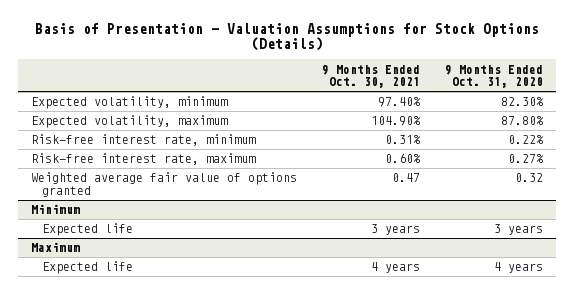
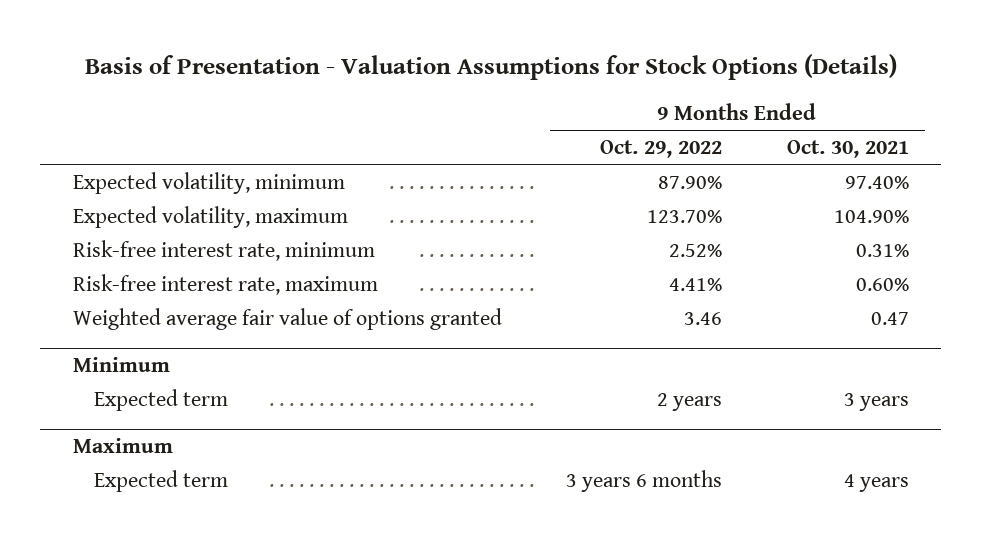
- | 9 Months Ended Oct. 30, 2021 | 9 Months Ended Oct. 31, 2020
+ | 9 Months Ended Oct. 29, 2022 | 9 Months Ended Oct. 30, 2021
@ Minimum
- Expected life | 3 years | 3 years
+ Expected term | 2 years | 3 years
@ Maximum
- Expected life | 4 years | 4 years
+ Expected term | 3 years 6 months | 4 years

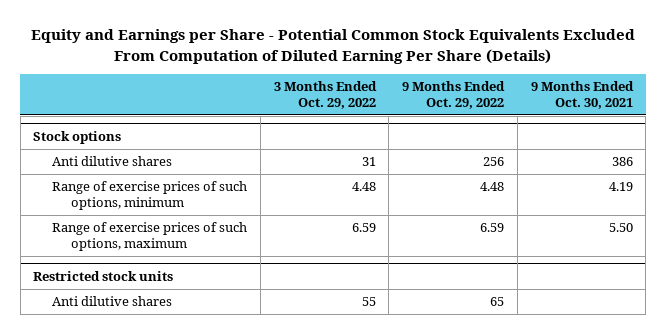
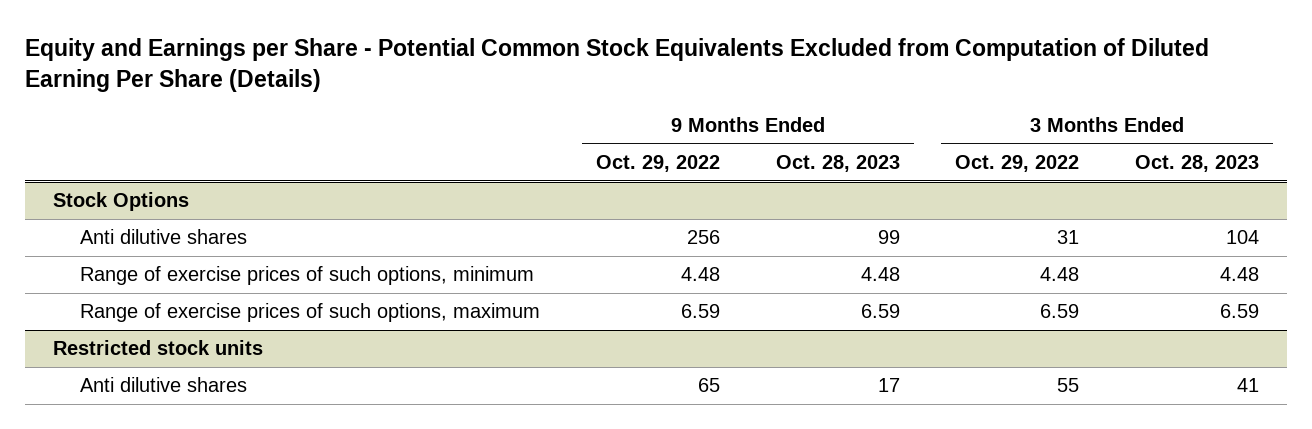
- Equity and Earnings per Share - Potential Common Stock Equivalents Excluded From Computation of Diluted Earning Per Share (Details)
+ Equity and Earnings per Share - Potential Common Stock Equivalents Excluded from Computation of Diluted Earning Per Share (Details)
- | 3 Months Ended Oct. 29, 2022 | 9 Months Ended Oct. 29, 2022 | 9 Months Ended Oct. 30, 2021
+ | 9 Months Ended Oct. 29, 2022 | 9 Months Ended Oct. 28, 2023 | 3 Months Ended Oct. 29, 2022 | 3 Months Ended Oct. 28, 2023
- Stock options
+ Stock Options

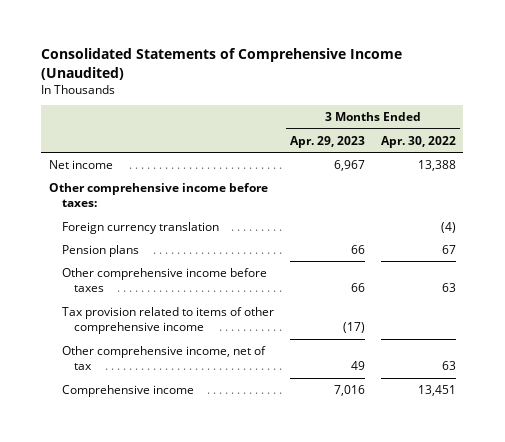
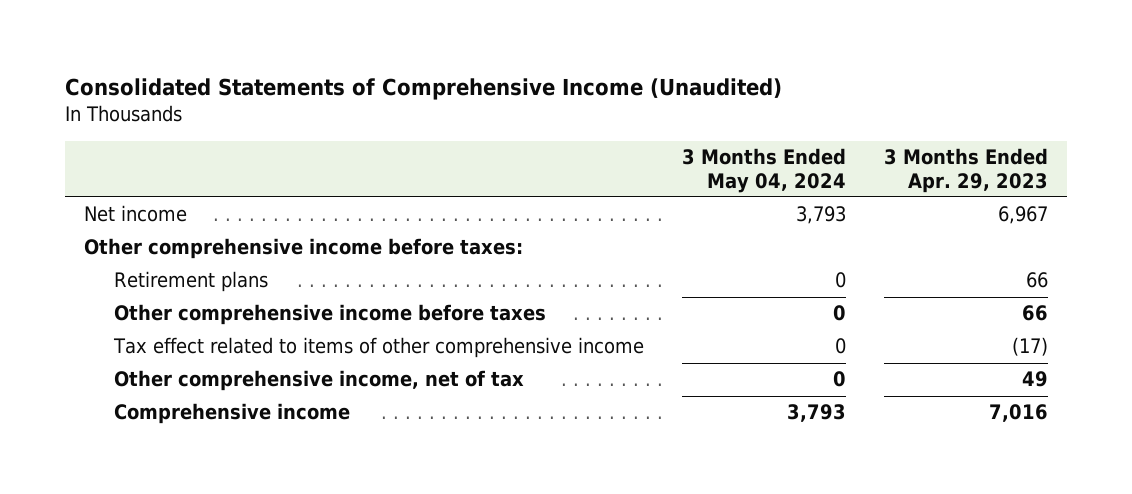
- | 3 Months Ended Apr. 29, 2023 | 3 Months Ended Apr. 30, 2022
+ | 3 Months Ended May 04, 2024 | 3 Months Ended Apr. 29, 2023
- Foreign currency translation | | (4)
- Pension plans | 66 | 67
+ Retirement plans | 0 | 66
- Tax provision related to items of other comprehensive income | (17) |
+ Tax effect related to items of other comprehensive income | 0 | (17)

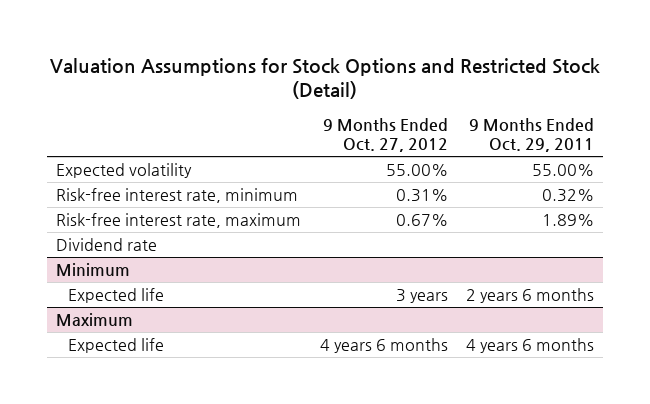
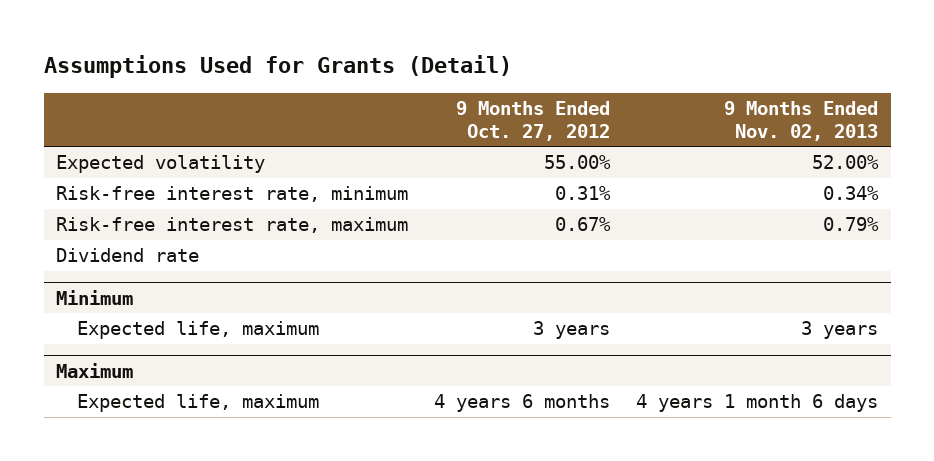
- Valuation Assumptions for Stock Options and Restricted Stock (Detail)
+ Assumptions Used for Grants (Detail)
- | 9 Months Ended Oct. 27, 2012 | 9 Months Ended Oct. 29, 2011
+ | 9 Months Ended Oct. 27, 2012 | 9 Months Ended Nov. 02, 2013
@ Minimum
- Expected life | 3 years | 2 years 6 months
+ Expected life, maximum | 3 years | 3 years
@ Maximum
- Expected life | 4 years 6 months | 4 years 6 months
+ Expected life, maximum | 4 years 6 months | 4 years 1 month 6 days

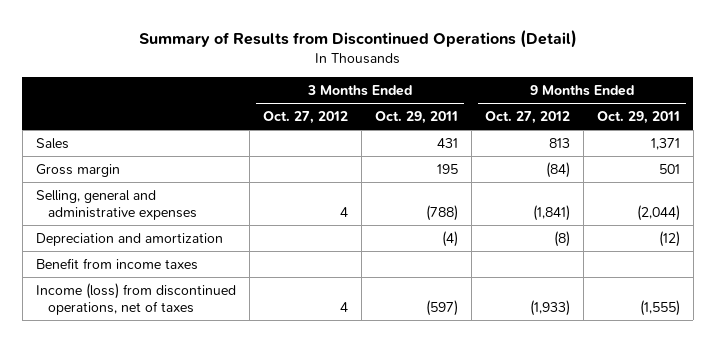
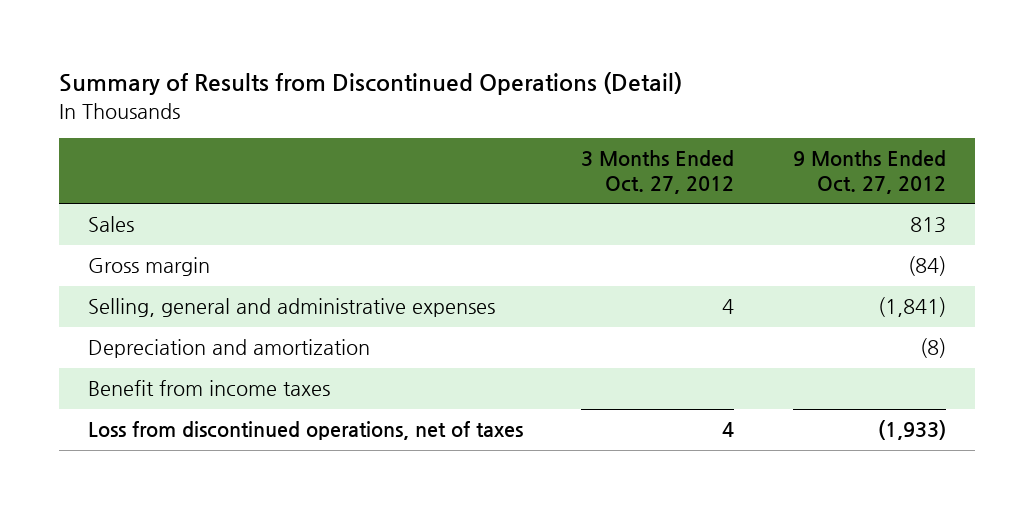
- | 3 Months Ended Oct. 27, 2012 | 3 Months Ended Oct. 29, 2011 | 9 Months Ended Oct. 27, 2012 | 9 Months Ended Oct. 29, 2011
+ | 3 Months Ended Oct. 27, 2012 | 9 Months Ended Oct. 27, 2012
- Income (loss) from discontinued operations, net of taxes | 4 | (597) | (1,933) | (1,555)
+ Loss from discontinued operations, net of taxes | 4 | (1,933)

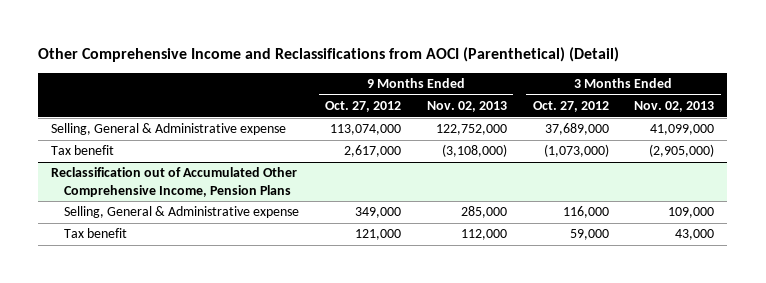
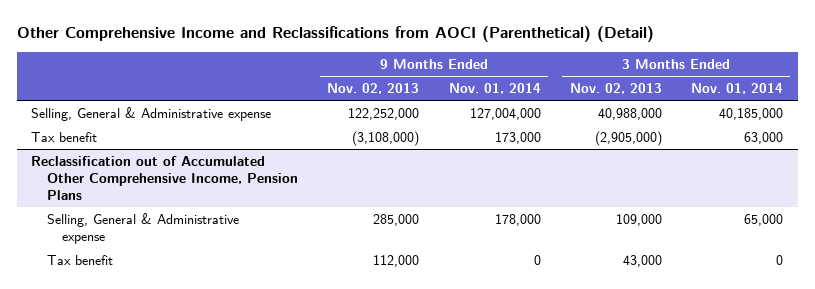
- | 9 Months Ended Oct. 27, 2012 | 9 Months Ended Nov. 02, 2013 | 3 Months Ended Oct. 27, 2012 | 3 Months Ended Nov. 02, 2013
+ | 9 Months Ended Nov. 02, 2013 | 9 Months Ended Nov. 01, 2014 | 3 Months Ended Nov. 02, 2013 | 3 Months Ended Nov. 01, 2014
- Selling, General & Administrative expense | 113,074,000 | 122,752,000 | 37,689,000 | 41,099,000
+ Selling, General & Administrative expense | 122,252,000 | 127,004,000 | 40,988,000 | 40,185,000

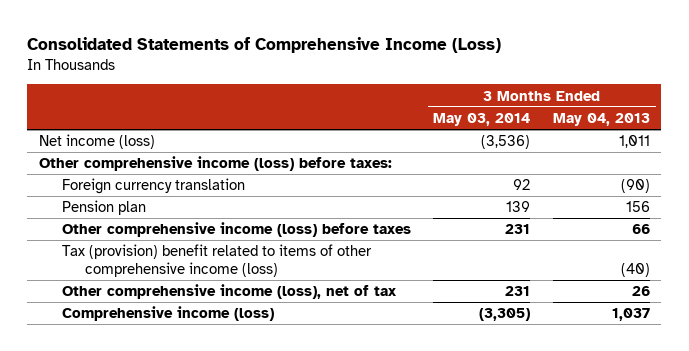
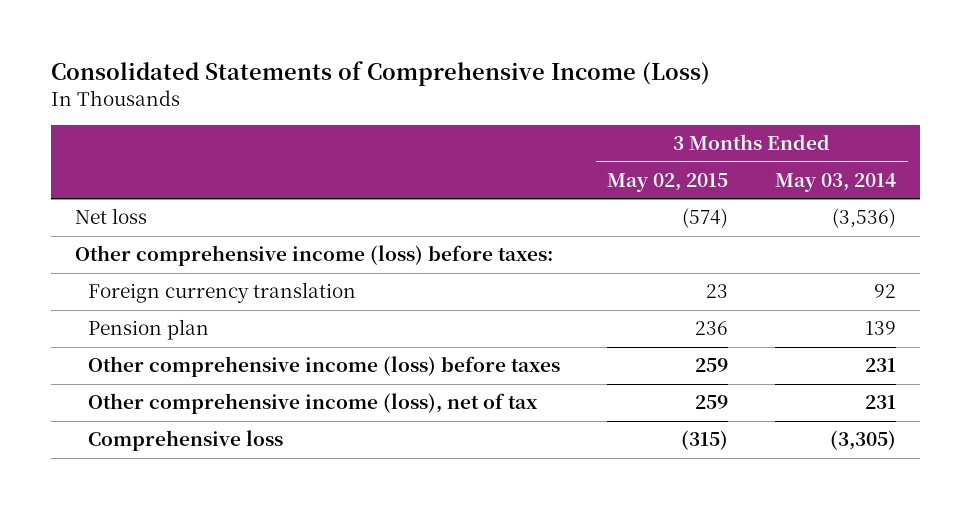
- | 3 Months Ended May 03, 2014 | 3 Months Ended May 04, 2013
+ | 3 Months Ended May 02, 2015 | 3 Months Ended May 03, 2014
- Net income (loss) | (3,536) | 1,011
+ Net loss | (574) | (3,536)
- Tax (provision) benefit related to items of other comprehensive income (loss) | | (40)
- Comprehensive income (loss) | (3,305) | 1,037
+ Comprehensive loss | (315) | (3,305)

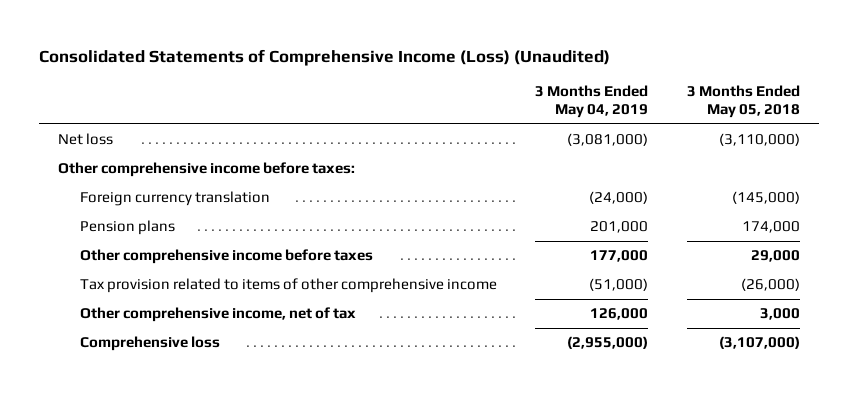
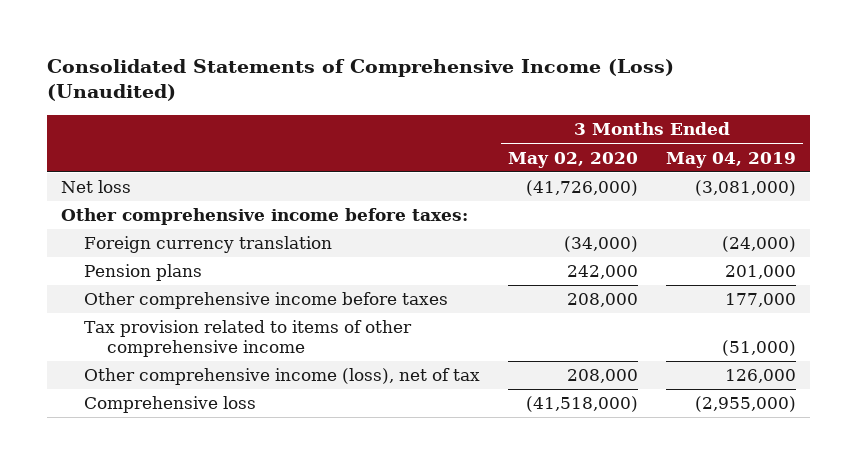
- | 3 Months Ended May 04, 2019 | 3 Months Ended May 05, 2018
+ | 3 Months Ended May 02, 2020 | 3 Months Ended May 04, 2019
- Other comprehensive income, net of tax | 126,000 | 3,000
+ Other comprehensive income (loss), net of tax | 208,000 | 126,000

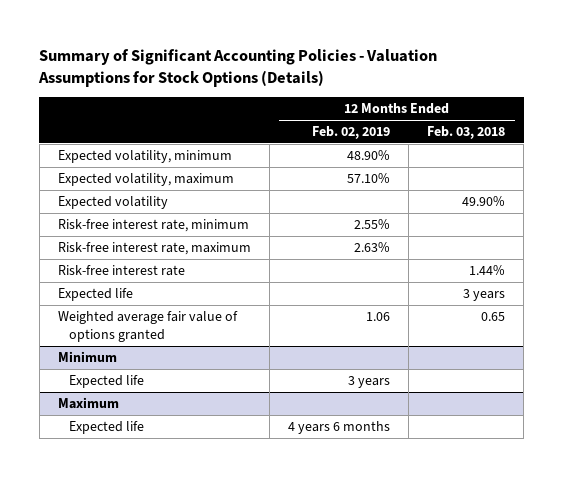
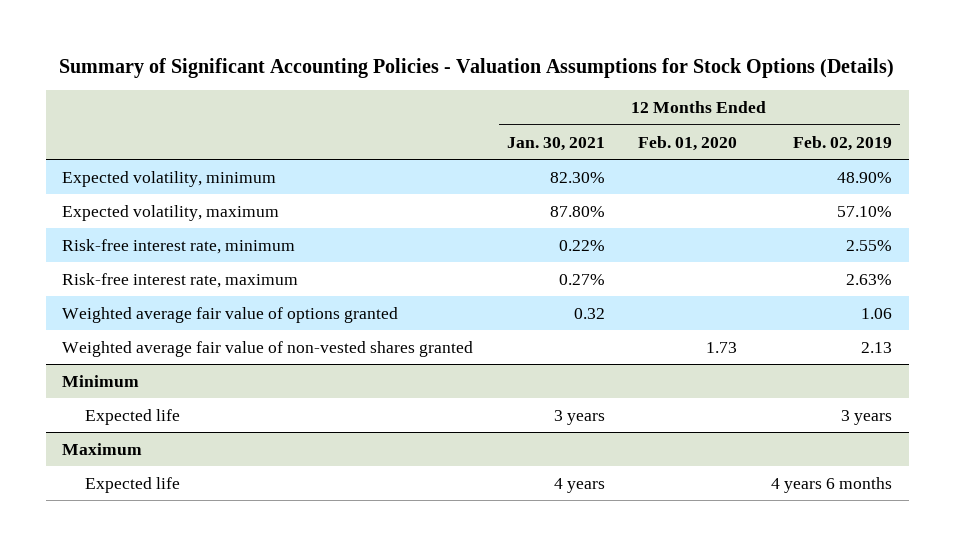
- | 12 Months Ended Feb. 02, 2019 | 12 Months Ended Feb. 03, 2018
+ | 12 Months Ended Jan. 30, 2021 | 12 Months Ended Feb. 01, 2020 | 12 Months Ended Feb. 02, 2019
- Expected volatility | | 49.90%
- Risk-free interest rate | | 1.44%
- Expected life | | 3 years
+ Weighted average fair value of non-vested shares granted | | 1.73 | 2.13

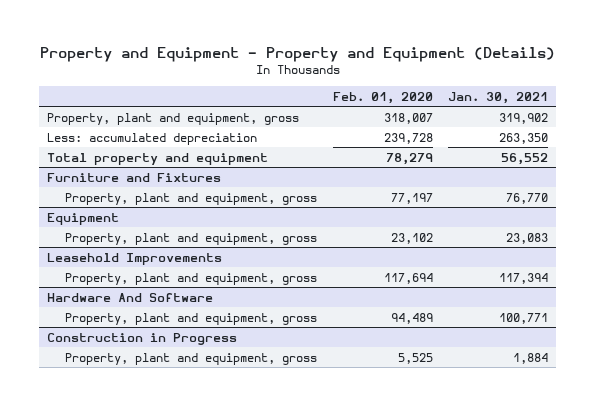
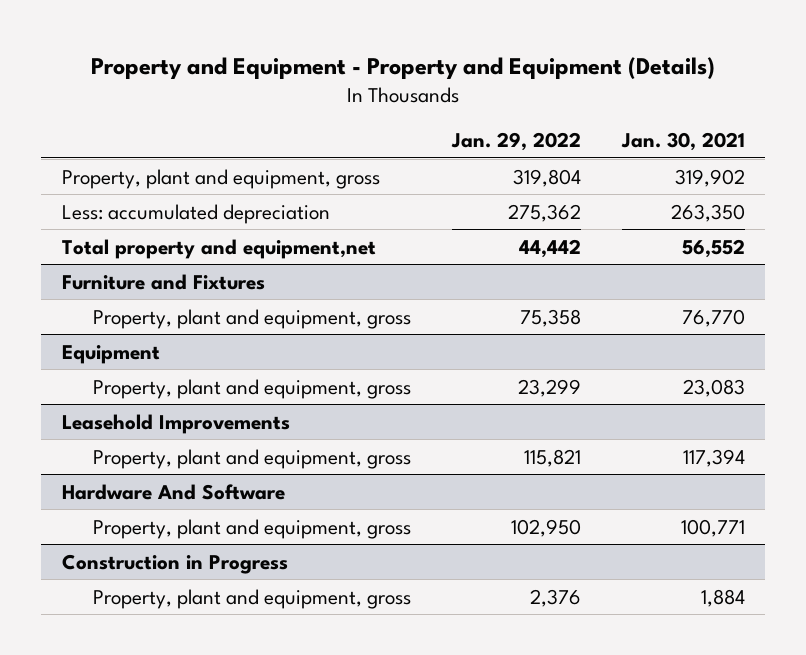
- | Feb. 01, 2020 | Jan. 30, 2021
+ | Jan. 29, 2022 | Jan. 30, 2021
- Total property and equipment | 78,279 | 56,552
+ Total property and equipment,net | 44,442 | 56,552

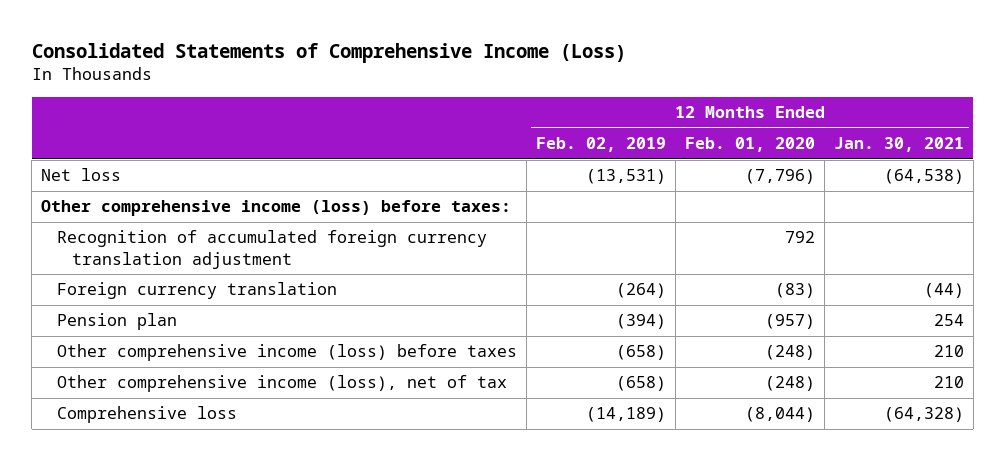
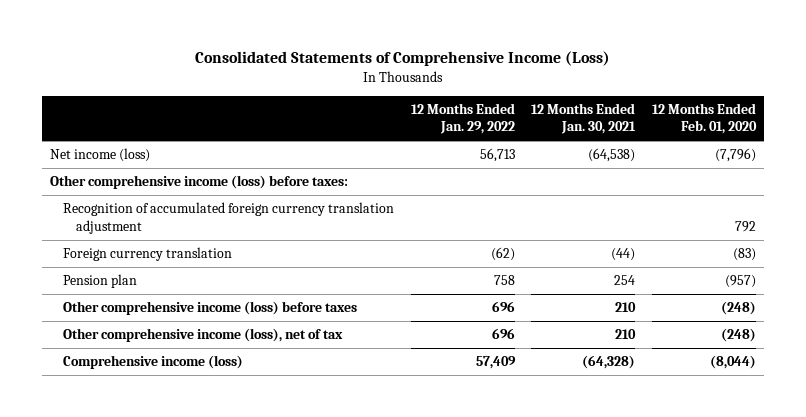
- | 12 Months Ended Feb. 02, 2019 | 12 Months Ended Feb. 01, 2020 | 12 Months Ended Jan. 30, 2021
+ | 12 Months Ended Jan. 29, 2022 | 12 Months Ended Jan. 30, 2021 | 12 Months Ended Feb. 01, 2020
- Net loss | (13,531) | (7,796) | (64,538)
+ Net income (loss) | 56,713 | (64,538) | (7,796)
- Comprehensive loss | (14,189) | (8,044) | (64,328)
+ Comprehensive income (loss) | 57,409 | (64,328) | (8,044)

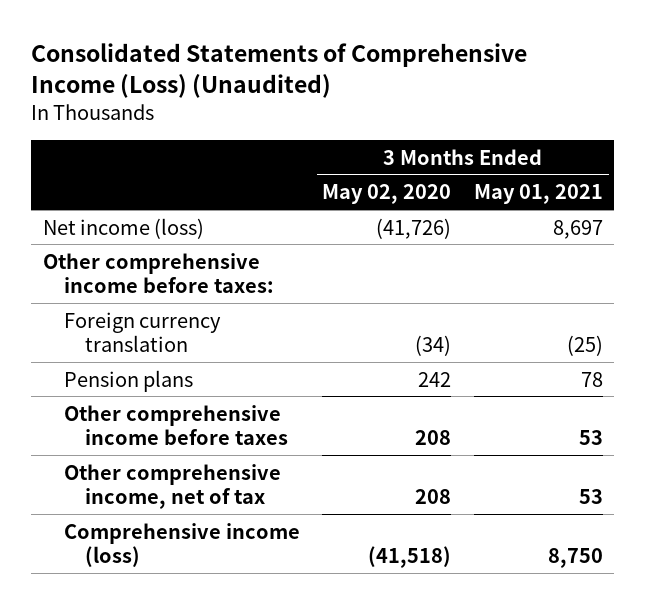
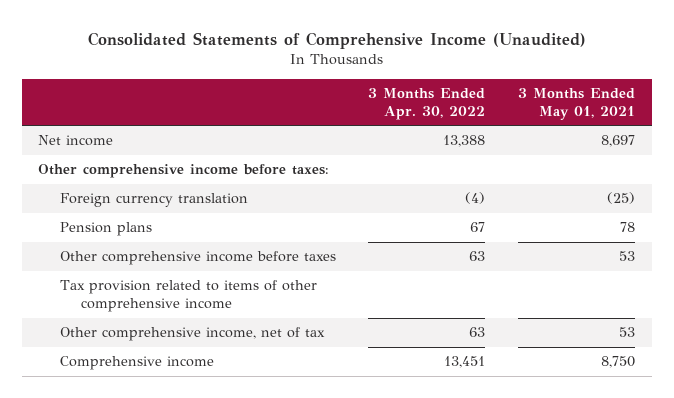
- Consolidated Statements of Comprehensive Income (Loss) (Unaudited)
+ Consolidated Statements of Comprehensive Income (Unaudited)
- | 3 Months Ended May 02, 2020 | 3 Months Ended May 01, 2021
+ | 3 Months Ended Apr. 30, 2022 | 3 Months Ended May 01, 2021
- Net income (loss) | (41,726) | 8,697
+ Net income | 13,388 | 8,697
+ Tax provision related to items of other comprehensive income
- Comprehensive income (loss) | (41,518) | 8,750
+ Comprehensive income | 13,451 | 8,750

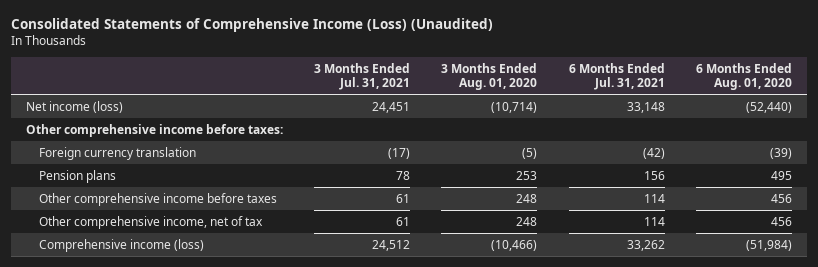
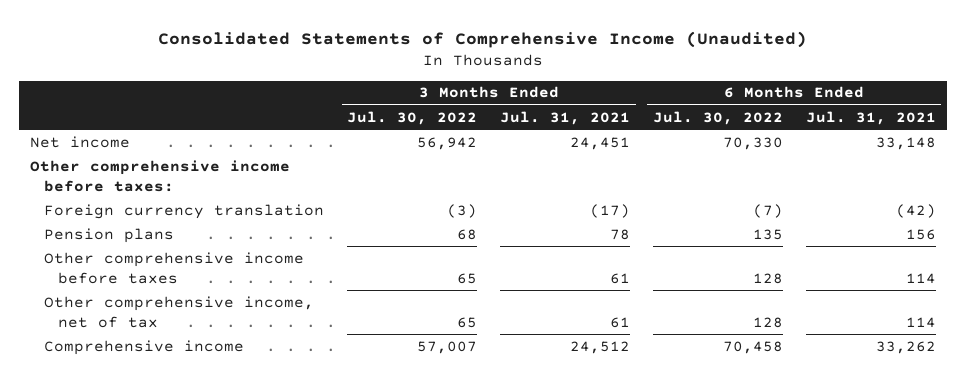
- Consolidated Statements of Comprehensive Income (Loss) (Unaudited)
+ Consolidated Statements of Comprehensive Income (Unaudited)
- | 3 Months Ended Jul. 31, 2021 | 3 Months Ended Aug. 01, 2020 | 6 Months Ended Jul. 31, 2021 | 6 Months Ended Aug. 01, 2020
+ | 3 Months Ended Jul. 30, 2022 | 3 Months Ended Jul. 31, 2021 | 6 Months Ended Jul. 30, 2022 | 6 Months Ended Jul. 31, 2021
- Net income (loss) | 24,451 | (10,714) | 33,148 | (52,440)
+ Net income | 56,942 | 24,451 | 70,330 | 33,148
- Comprehensive income (loss) | 24,512 | (10,466) | 33,262 | (51,984)
+ Comprehensive income | 57,007 | 24,512 | 70,458 | 33,262

